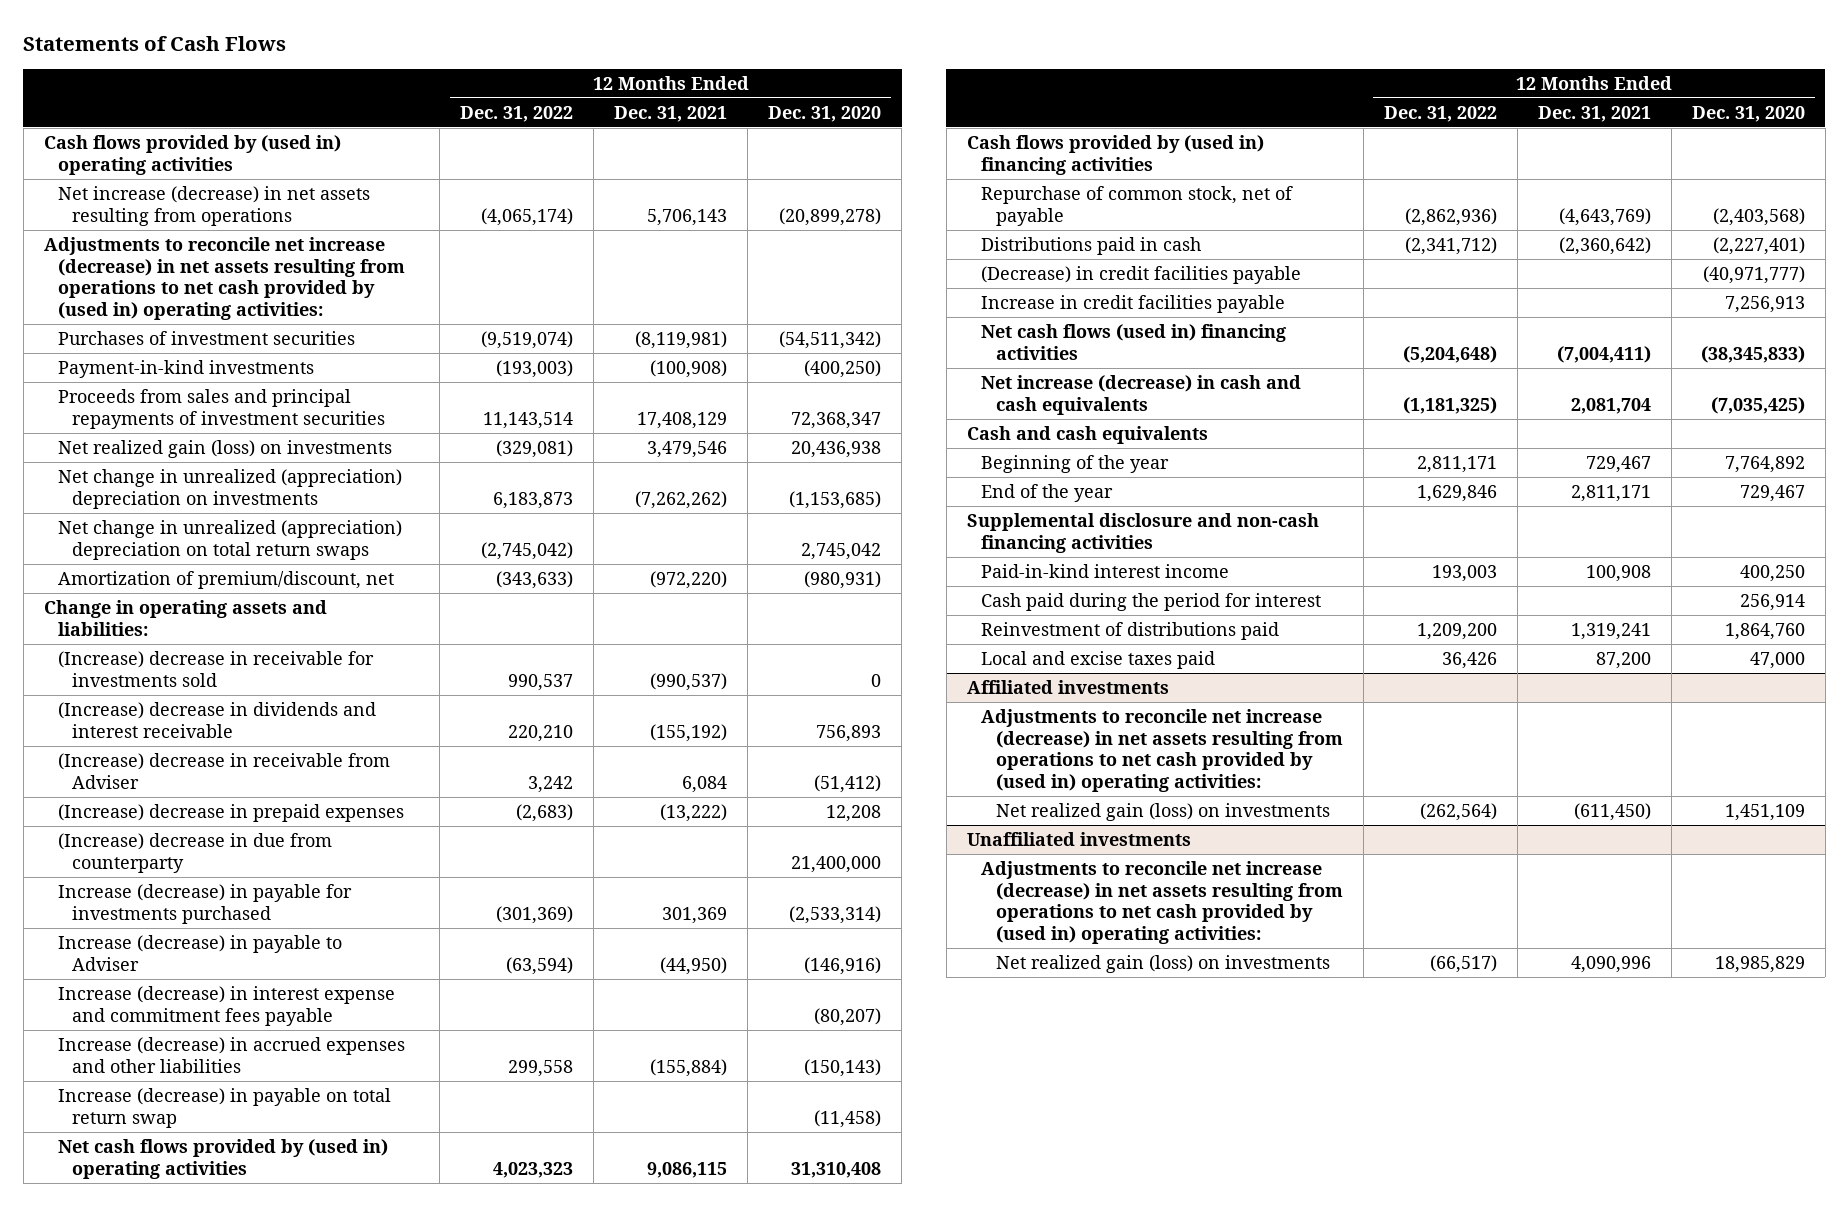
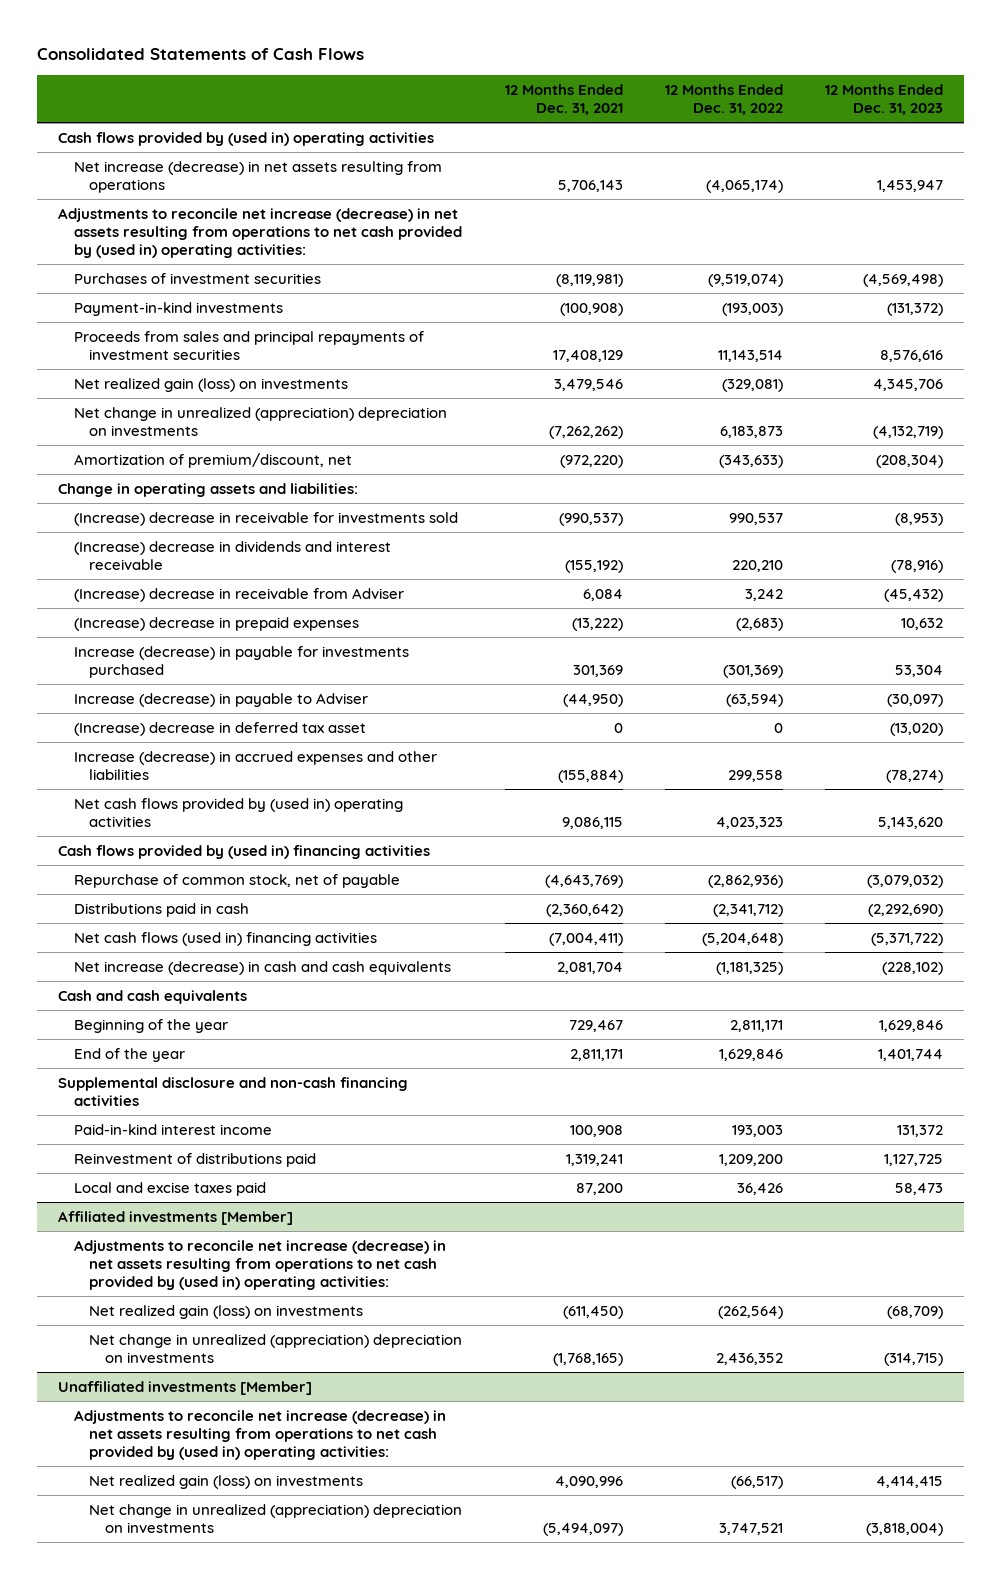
- Statements of Cash Flows
+ Consolidated Statements of Cash Flows
- | 12 Months Ended Dec. 31, 2022 | 12 Months Ended Dec. 31, 2021 | 12 Months Ended Dec. 31, 2020
+ | 12 Months Ended Dec. 31, 2021 | 12 Months Ended Dec. 31, 2022 | 12 Months Ended Dec. 31, 2023
- Net change in unrealized (appreciation) depreciation on total return swaps | (2,745,042) | | 2,745,042
- (Increase) decrease in due from counterparty | | | 21,400,000
- Increase (decrease) in interest expense and commitment fees payable | | | (80,207)
+ (Increase) decrease in deferred tax asset | 0 | 0 | (13,020)
- Increase (decrease) in payable on total return swap | | | (11,458)
- (Decrease) in credit facilities payable | | | (40,971,777)
- Increase in credit facilities payable | | | 7,256,913
- Cash paid during the period for interest | | | 256,914
- Affiliated investments
+ Affiliated investments [Member]
- Unaffiliated investments
+ Net change in unrealized (appreciation) depreciation on investments | (1,768,165) | 2,436,352 | (314,715)
+ Unaffiliated investments [Member]
+ Net change in unrealized (appreciation) depreciation on investments | (5,494,097) | 3,747,521 | (3,818,004)

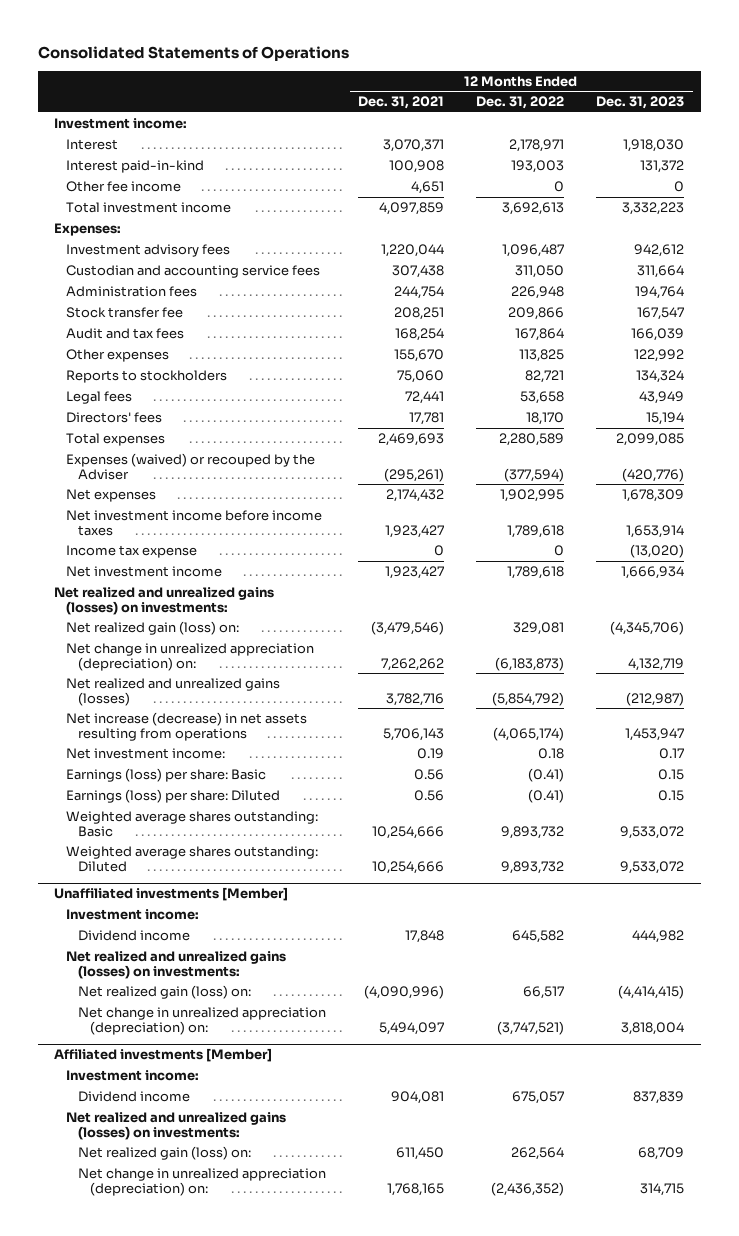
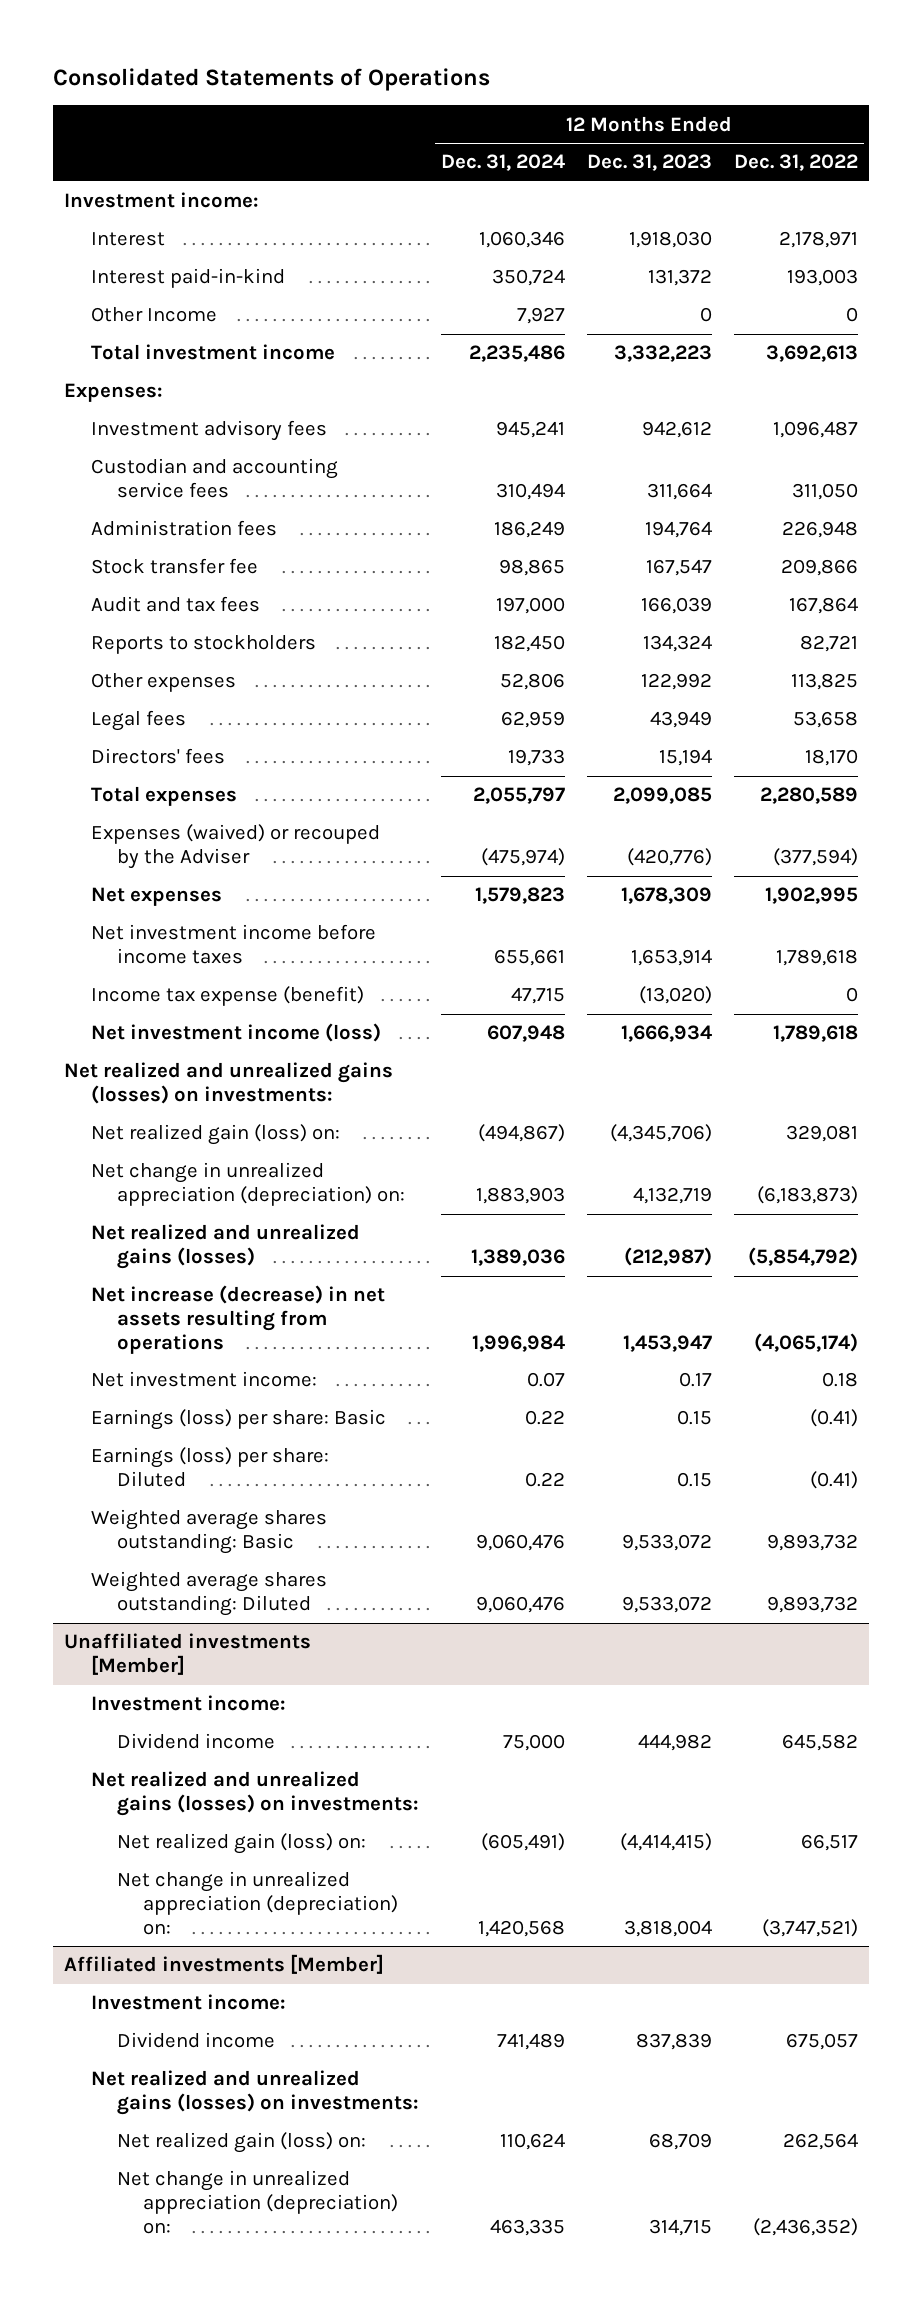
- | 12 Months Ended Dec. 31, 2021 | 12 Months Ended Dec. 31, 2022 | 12 Months Ended Dec. 31, 2023
+ | 12 Months Ended Dec. 31, 2024 | 12 Months Ended Dec. 31, 2023 | 12 Months Ended Dec. 31, 2022
- Other fee income | 4,651 | 0 | 0
+ Other Income | 7,927 | 0 | 0
moved down: Other expenses | 52,806 | 122,992 | 113,825
- Income tax expense | 0 | 0 | (13,020)
- Net investment income | 1,923,427 | 1,789,618 | 1,666,934
+ Income tax expense (benefit) | 47,715 | (13,020) | 0
+ Net investment income (loss) | 607,948 | 1,666,934 | 1,789,618

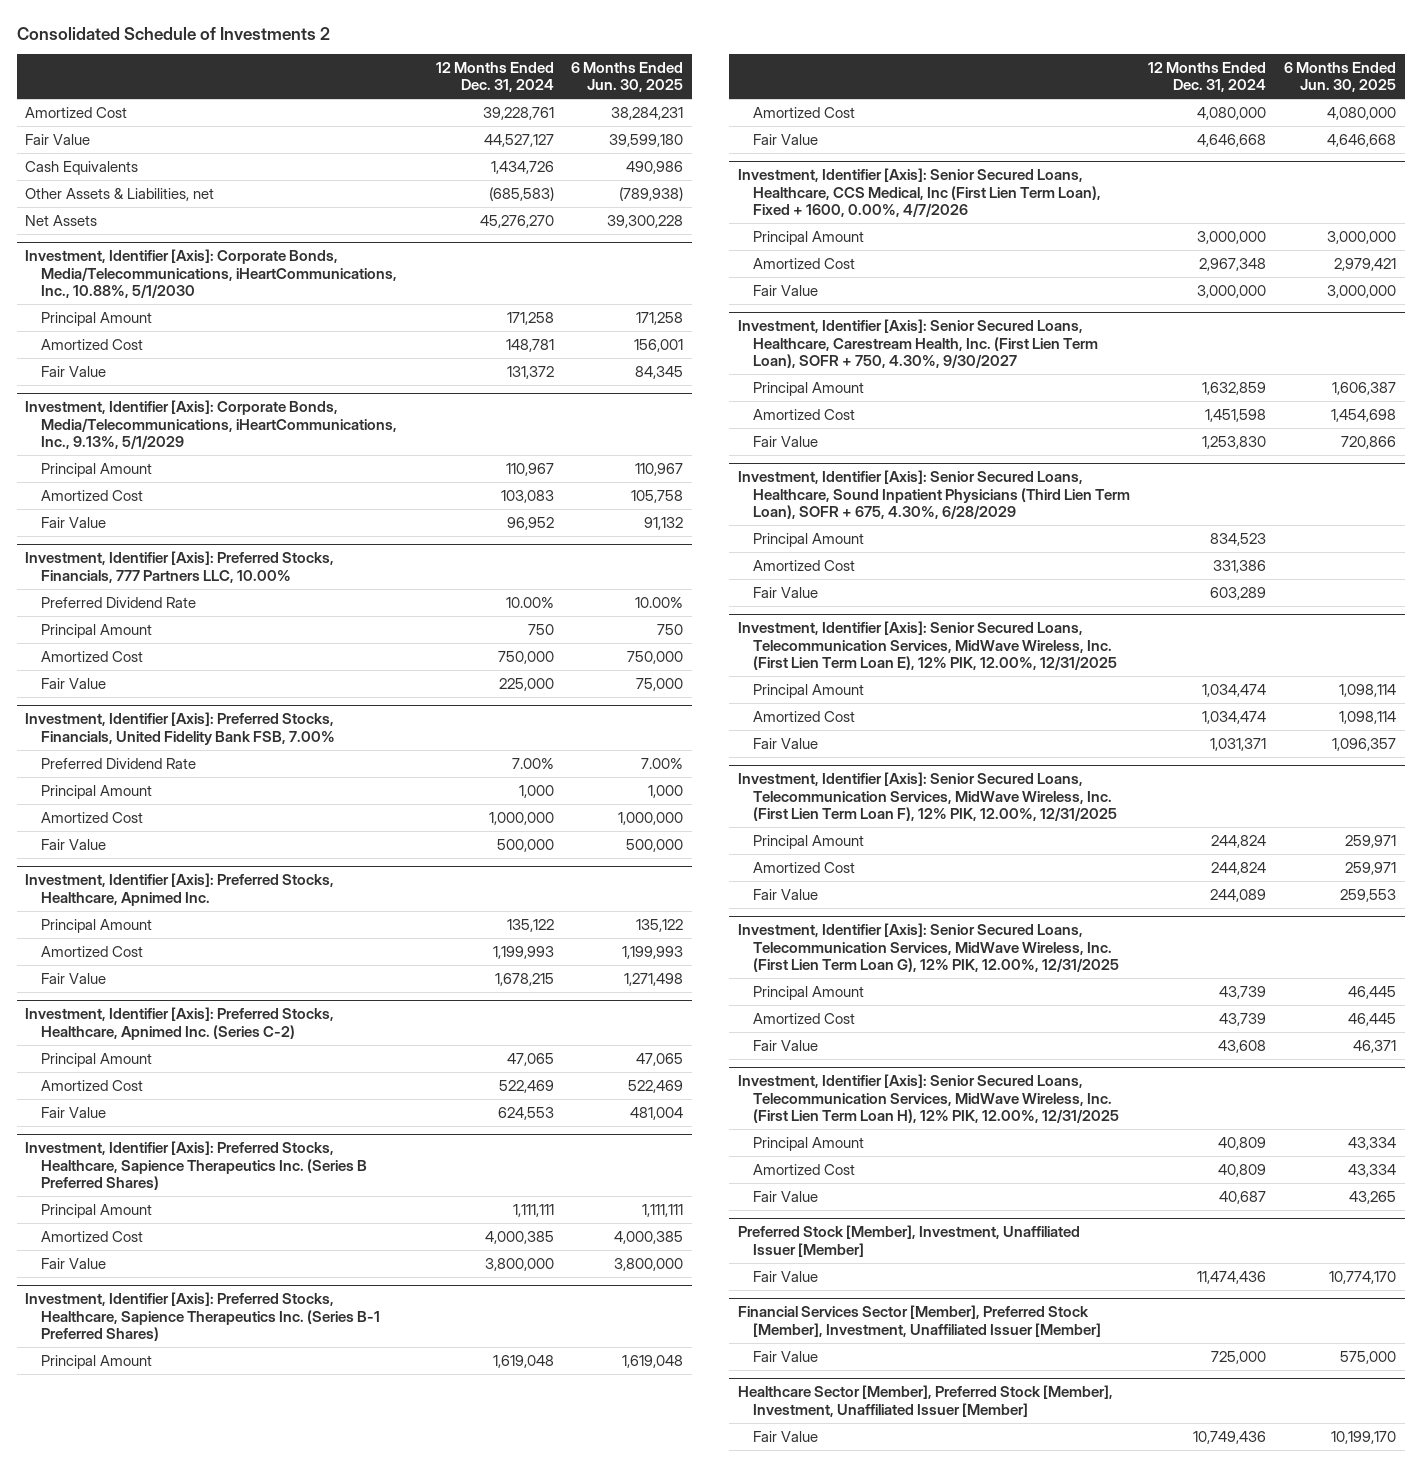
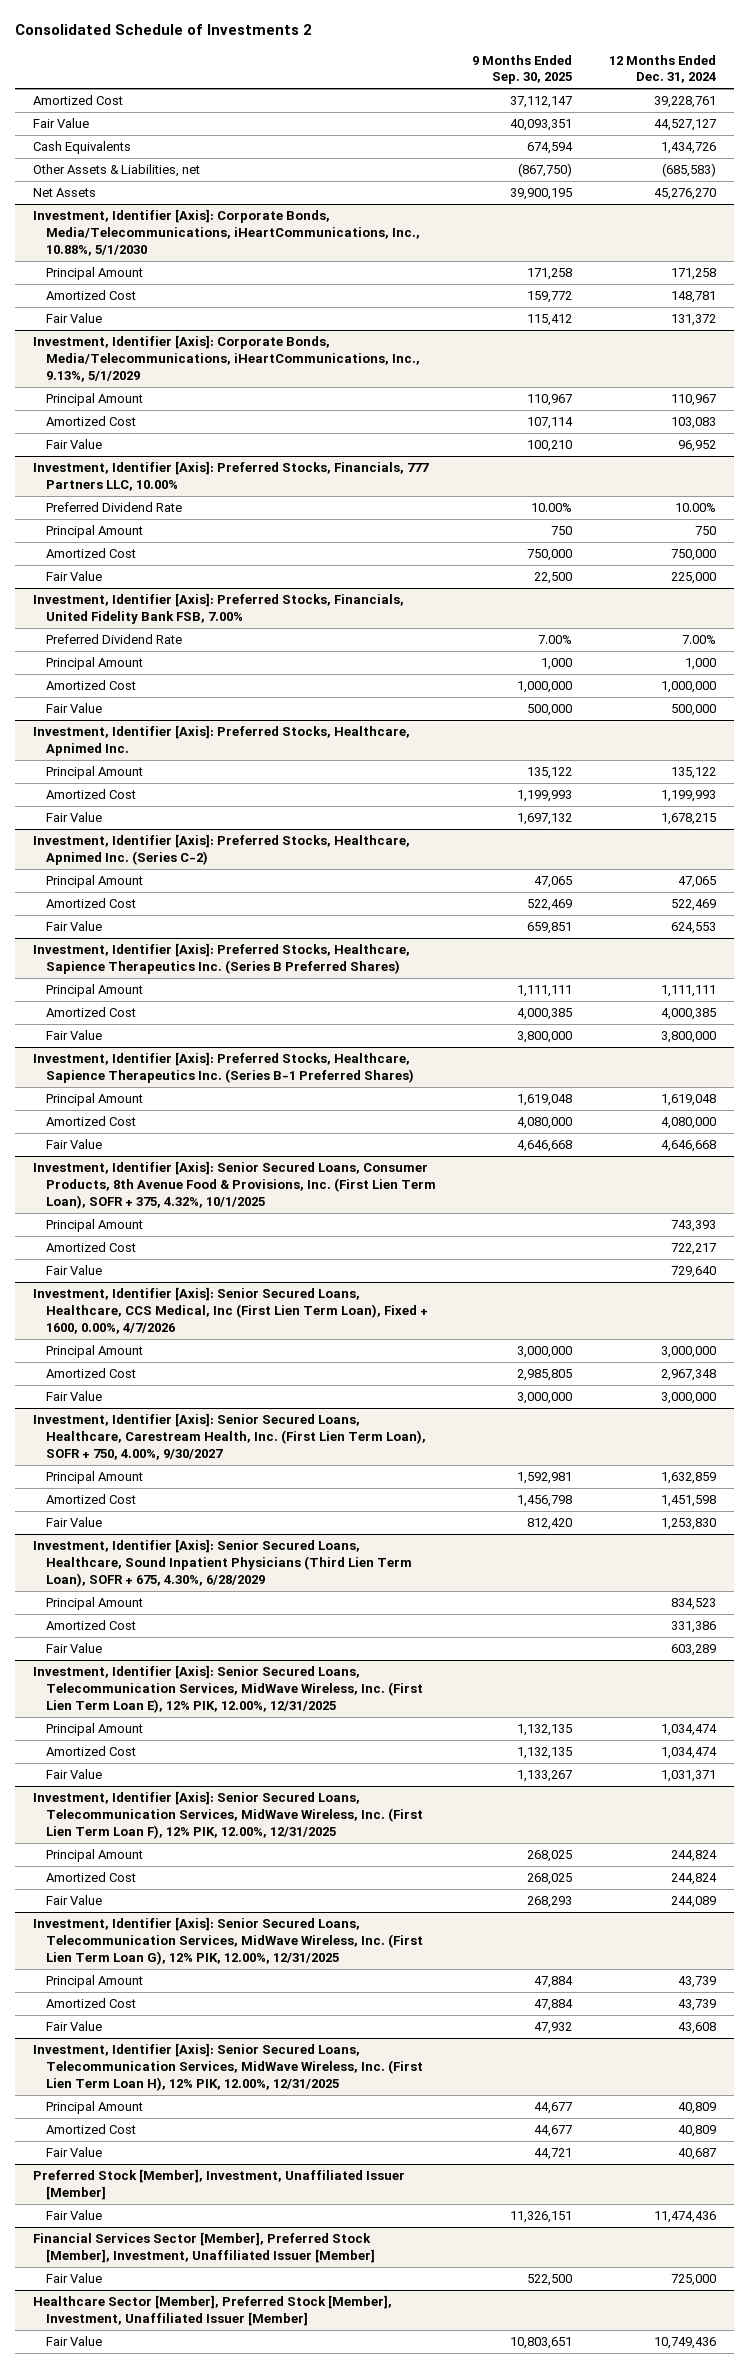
- | 12 Months Ended Dec. 31, 2024 | 6 Months Ended Jun. 30, 2025
+ | 9 Months Ended Sep. 30, 2025 | 12 Months Ended Dec. 31, 2024
+ Investment, Identifier [Axis]: Senior Secured Loans, Consumer Products, 8th Avenue Food & Provisions, Inc. (First Lien Term Loan), SOFR + 375, 4.32%, 10/1/2025
+ Principal Amount | | 743,393
+ Amortized Cost | | 722,217
+ Fair Value | | 729,640
- Investment, Identifier [Axis]: Senior Secured Loans, Healthcare, Carestream Health, Inc. (First Lien Term Loan), SOFR + 750, 4.30%, 9/30/2027
+ Investment, Identifier [Axis]: Senior Secured Loans, Healthcare, Carestream Health, Inc. (First Lien Term Loan), SOFR + 750, 4.00%, 9/30/2027

